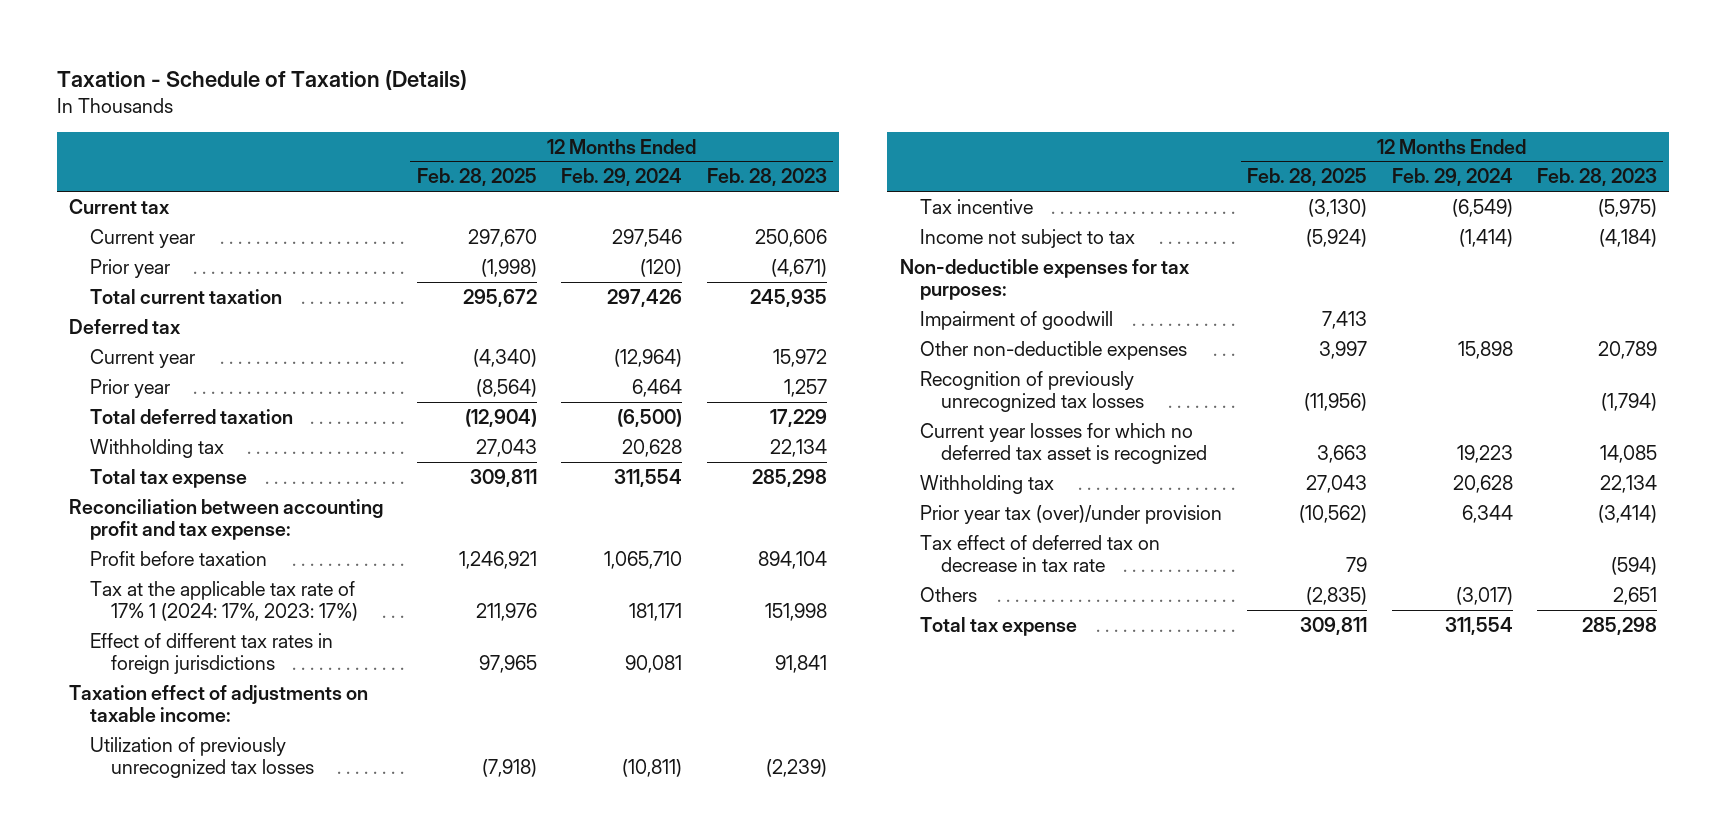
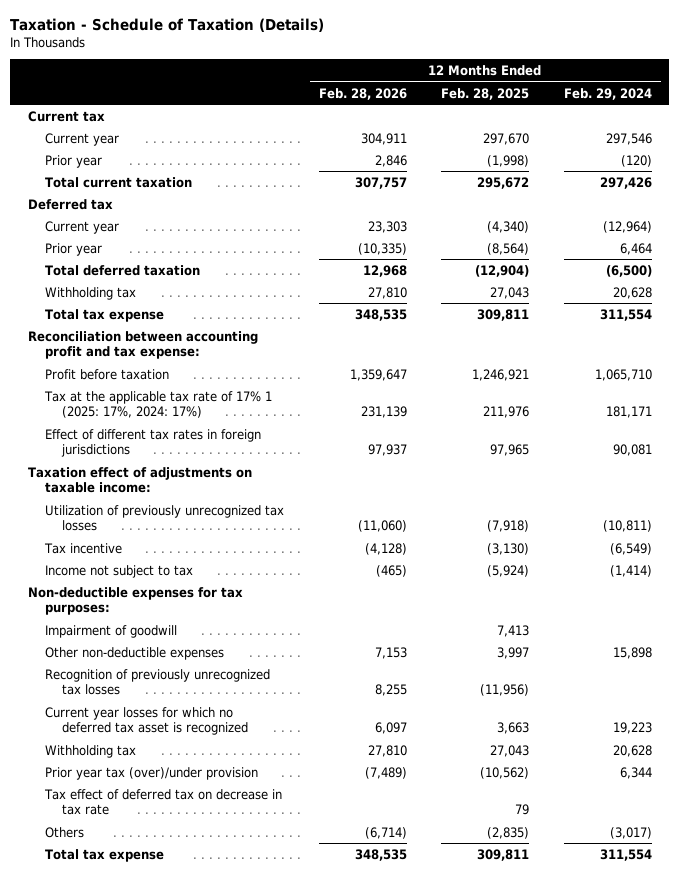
- | 12 Months Ended Feb. 28, 2025 | 12 Months Ended Feb. 29, 2024 | 12 Months Ended Feb. 28, 2023
+ | 12 Months Ended Feb. 28, 2026 | 12 Months Ended Feb. 28, 2025 | 12 Months Ended Feb. 29, 2024
- Tax at the applicable tax rate of 17% 1 (2024: 17%, 2023: 17%) | 211,976 | 181,171 | 151,998
+ Tax at the applicable tax rate of 17% 1 (2025: 17%, 2024: 17%) | 231,139 | 211,976 | 181,171

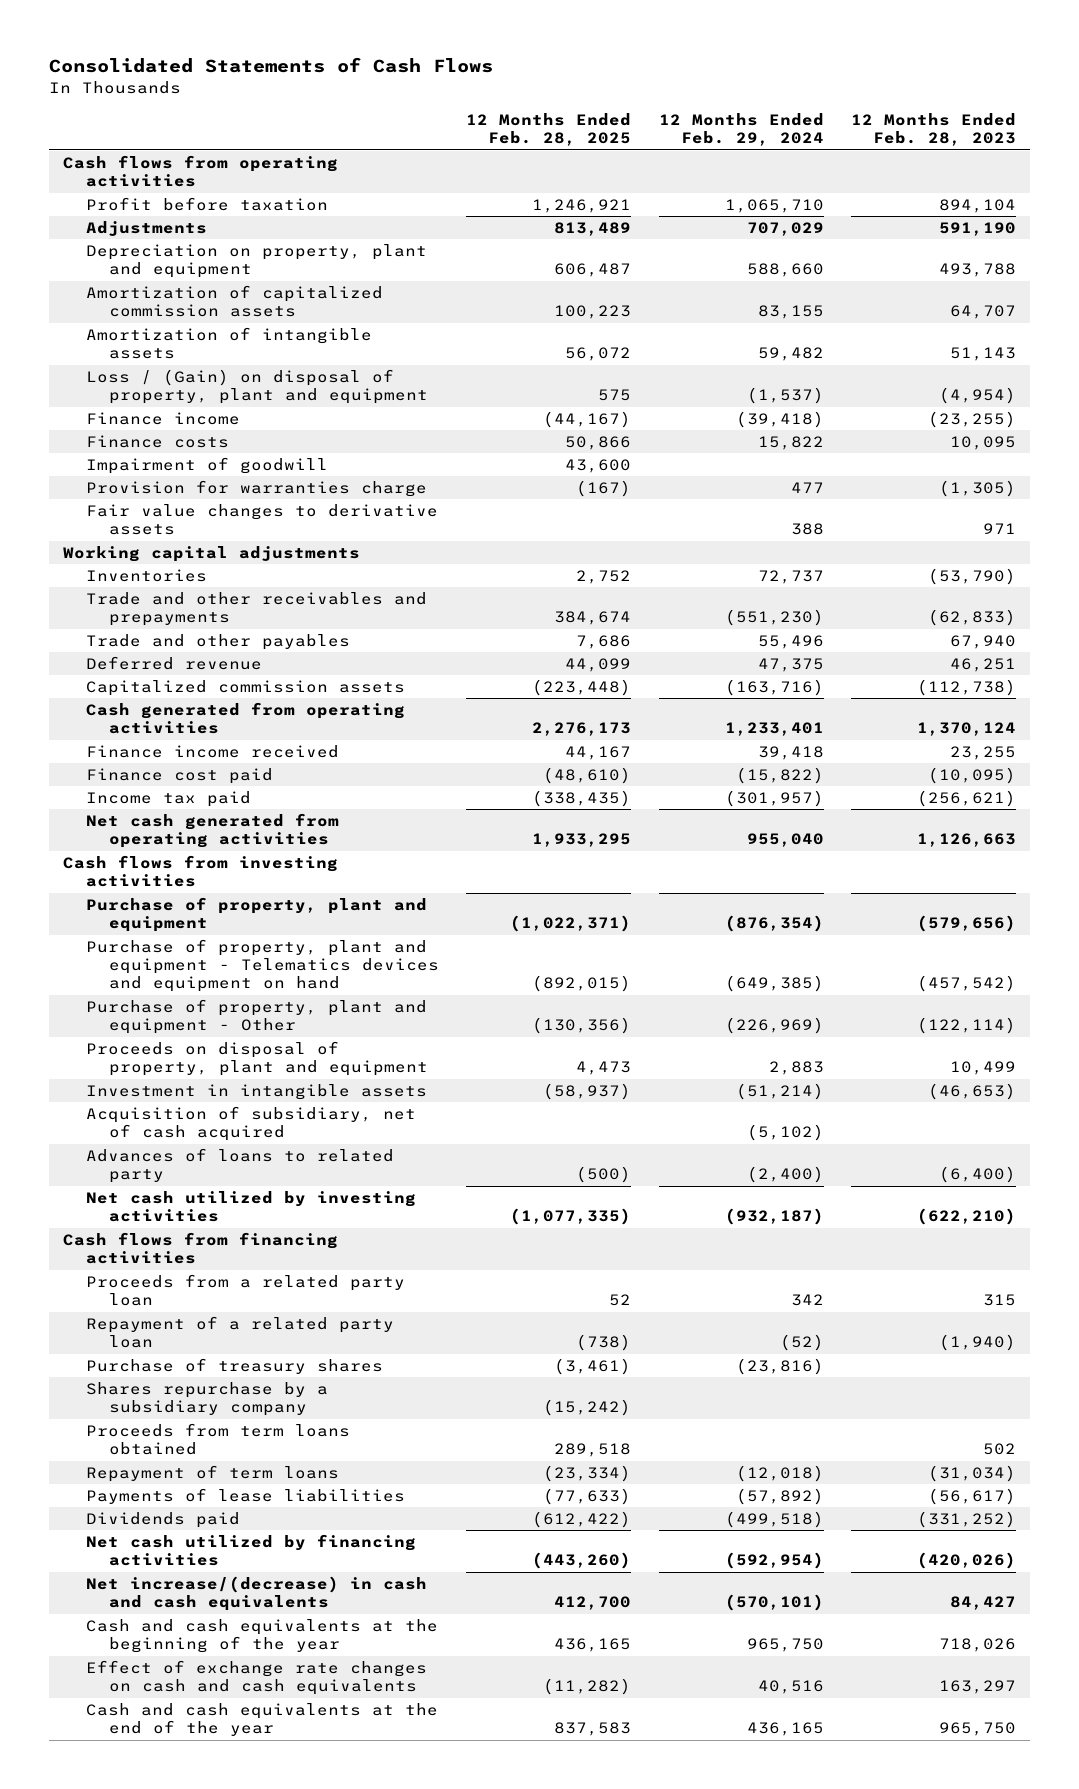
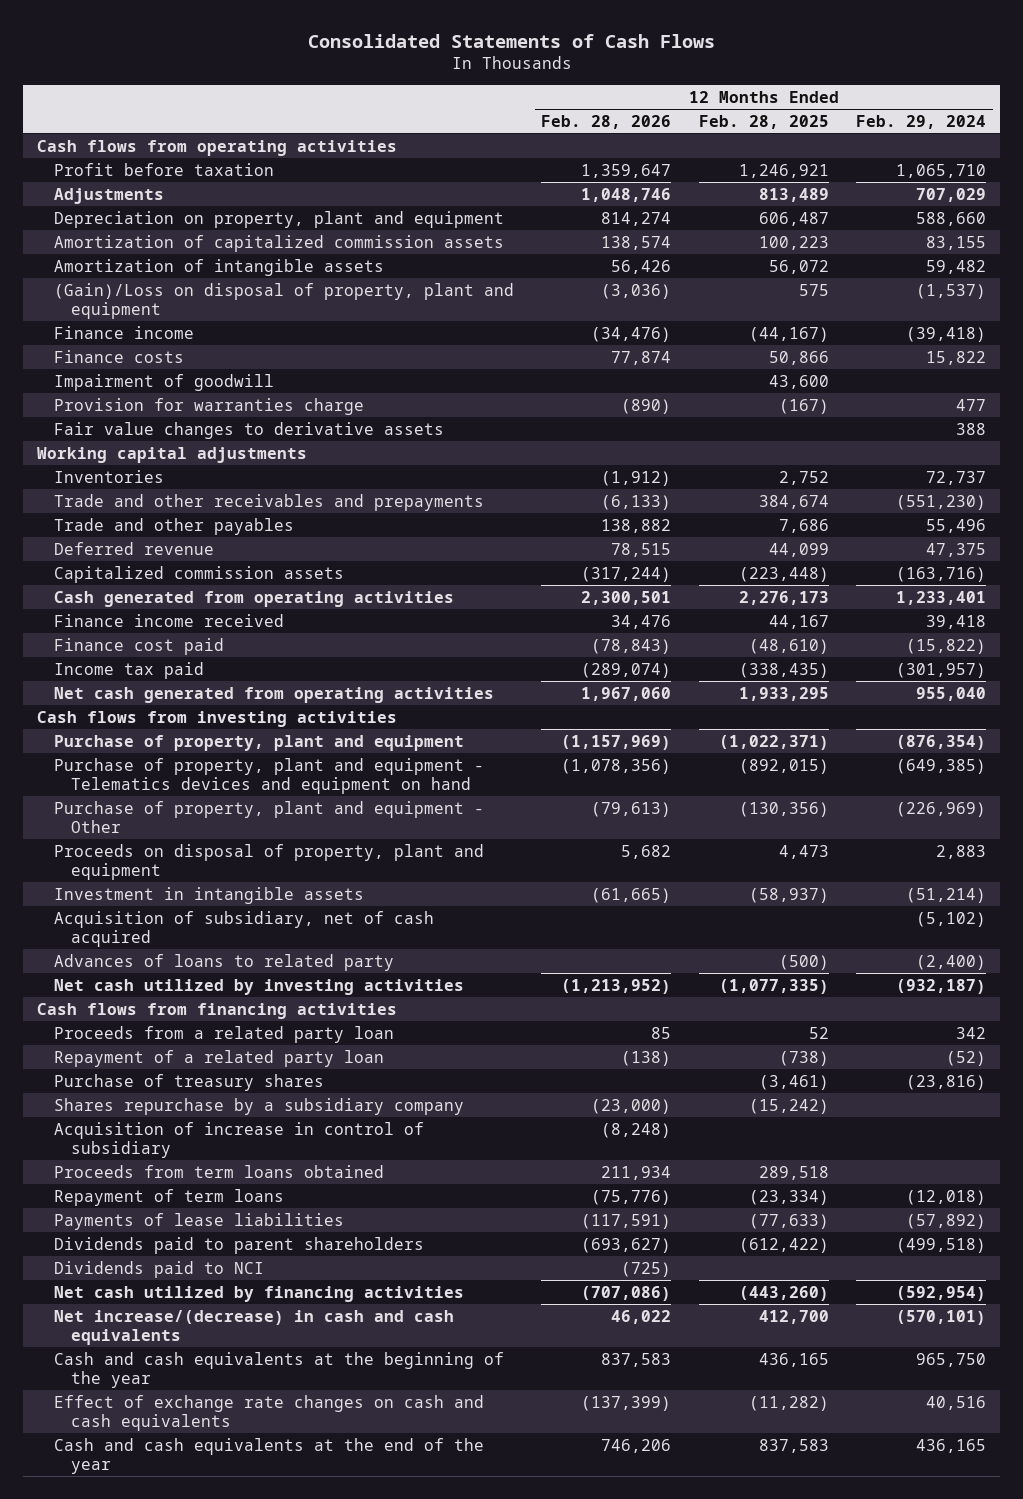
- | 12 Months Ended Feb. 28, 2025 | 12 Months Ended Feb. 29, 2024 | 12 Months Ended Feb. 28, 2023
+ | 12 Months Ended Feb. 28, 2026 | 12 Months Ended Feb. 28, 2025 | 12 Months Ended Feb. 29, 2024
- Loss / (Gain) on disposal of property, plant and equipment | 575 | (1,537) | (4,954)
+ (Gain)/Loss on disposal of property, plant and equipment | (3,036) | 575 | (1,537)
+ Acquisition of increase in control of subsidiary | (8,248) | |
- Dividends paid | (612,422) | (499,518) | (331,252)
+ Dividends paid to parent shareholders | (693,627) | (612,422) | (499,518)
+ Dividends paid to NCI | (725) | |

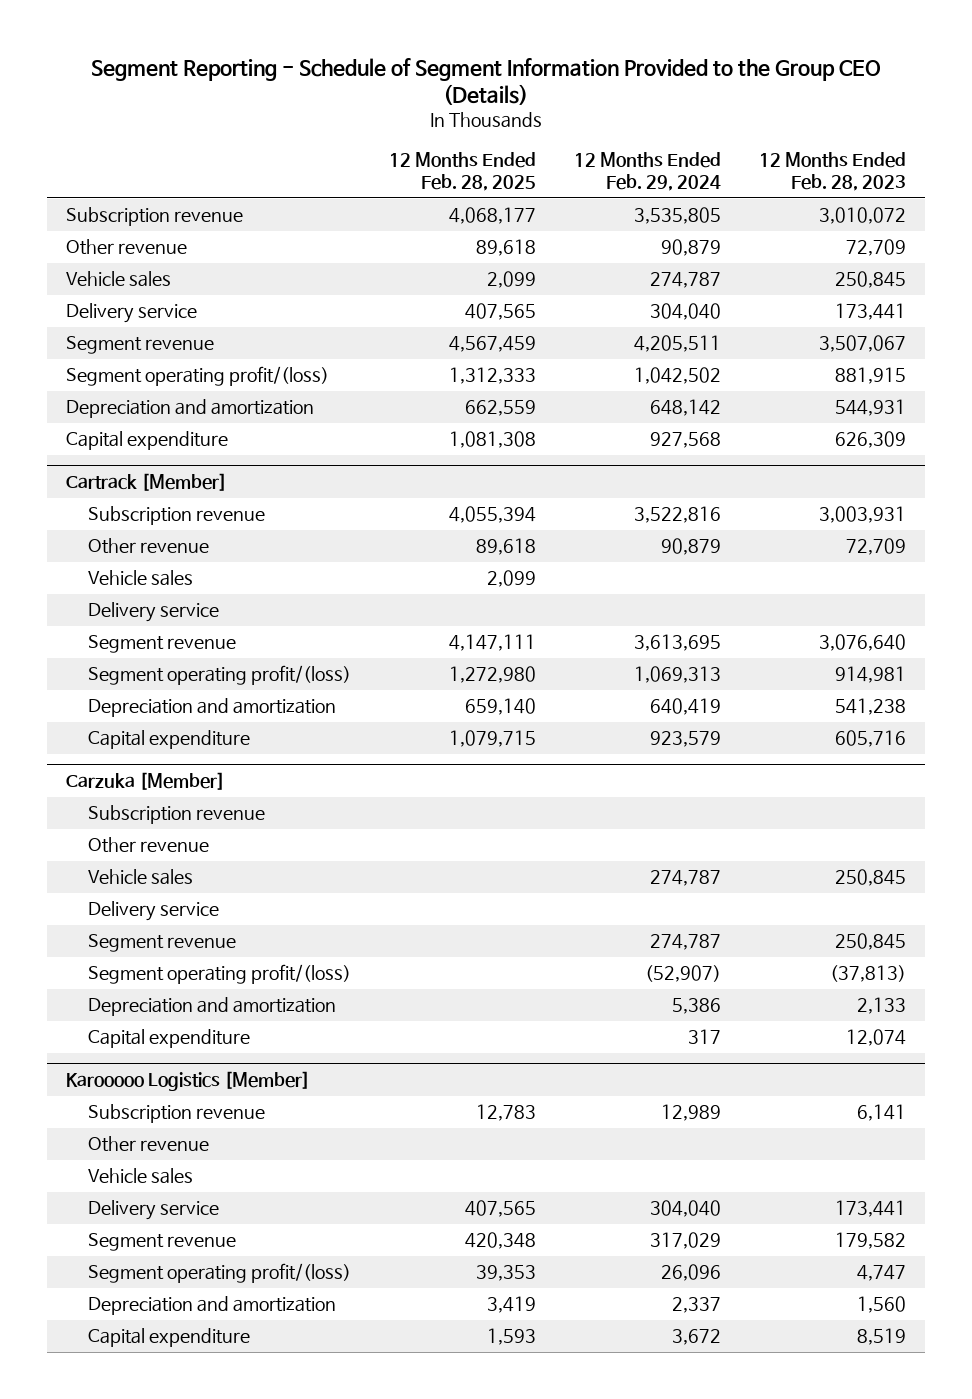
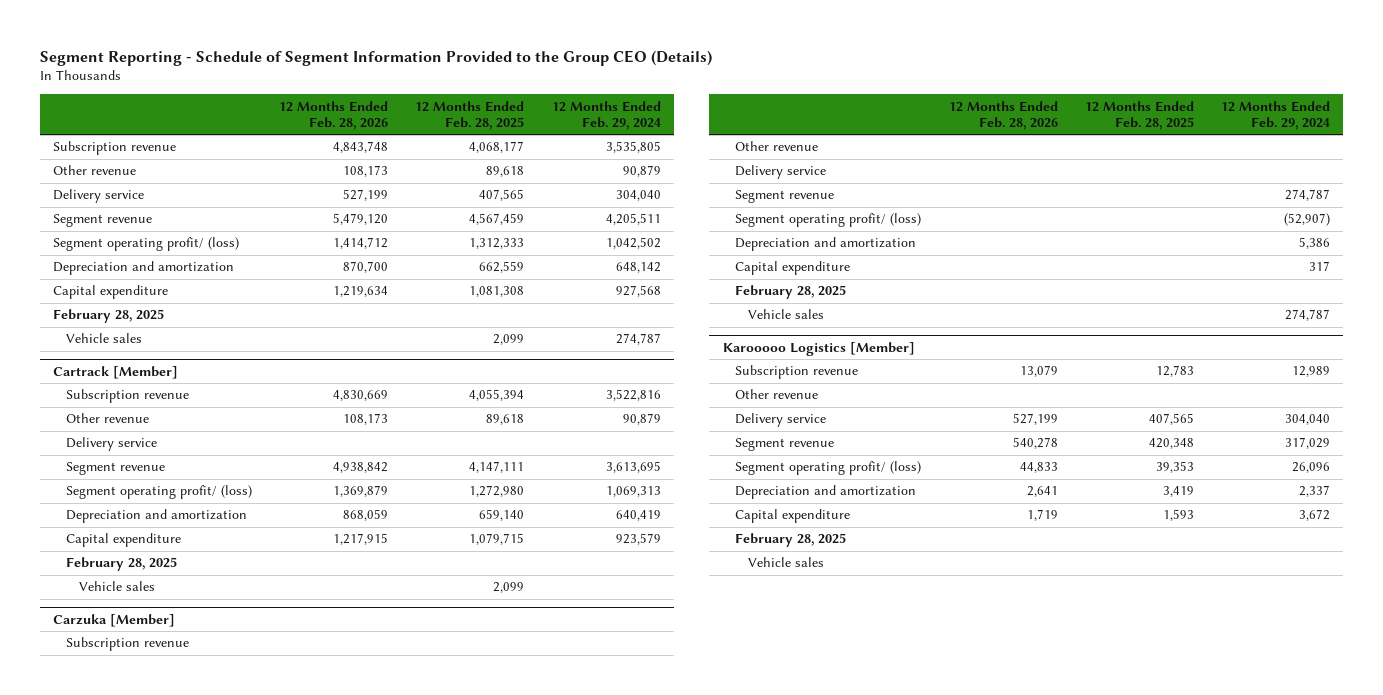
- | 12 Months Ended Feb. 28, 2025 | 12 Months Ended Feb. 29, 2024 | 12 Months Ended Feb. 28, 2023
+ | 12 Months Ended Feb. 28, 2026 | 12 Months Ended Feb. 28, 2025 | 12 Months Ended Feb. 29, 2024
- Segment operating profit/(loss) | 1,312,333 | 1,042,502 | 881,915
+ Segment operating profit/ (loss) | 1,414,712 | 1,312,333 | 1,042,502
+ February 28, 2025
moved down: Vehicle sales | | 2,099 | 274,787
@ Cartrack [Member]
- Segment operating profit/(loss) | 1,272,980 | 1,069,313 | 914,981
+ Segment operating profit/ (loss) | 1,369,879 | 1,272,980 | 1,069,313
+ February 28, 2025
moved down: Vehicle sales | | 2,099 |
@ Carzuka [Member]
- Segment operating profit/(loss) | | (52,907) | (37,813)
+ Segment operating profit/ (loss) | | | (52,907)
+ February 28, 2025
moved down: Vehicle sales | | | 274,787
@ Karooooo Logistics [Member]
- Segment operating profit/(loss) | 39,353 | 26,096 | 4,747
+ Segment operating profit/ (loss) | 44,833 | 39,353 | 26,096
+ February 28, 2025
moved down: Vehicle sales

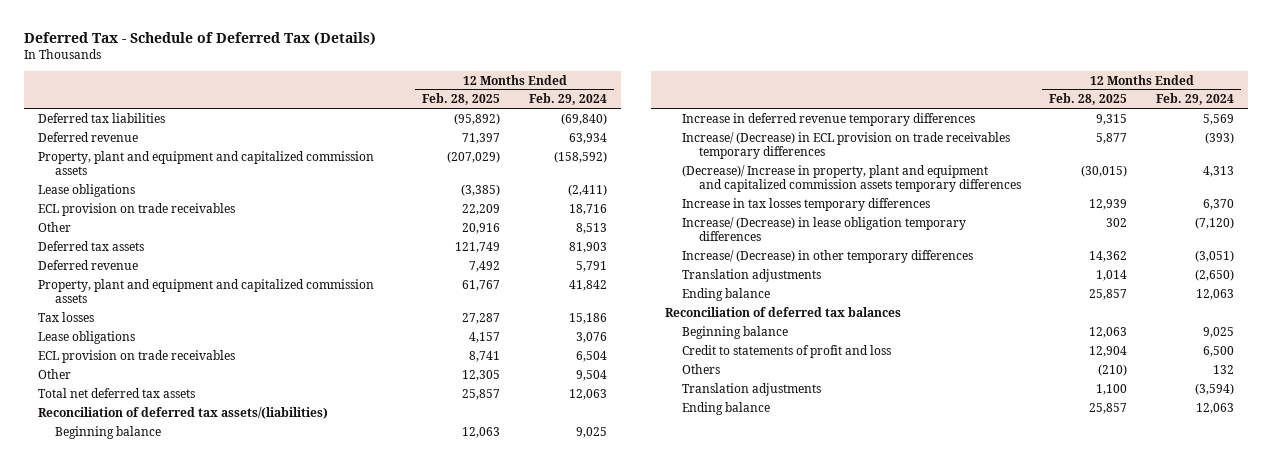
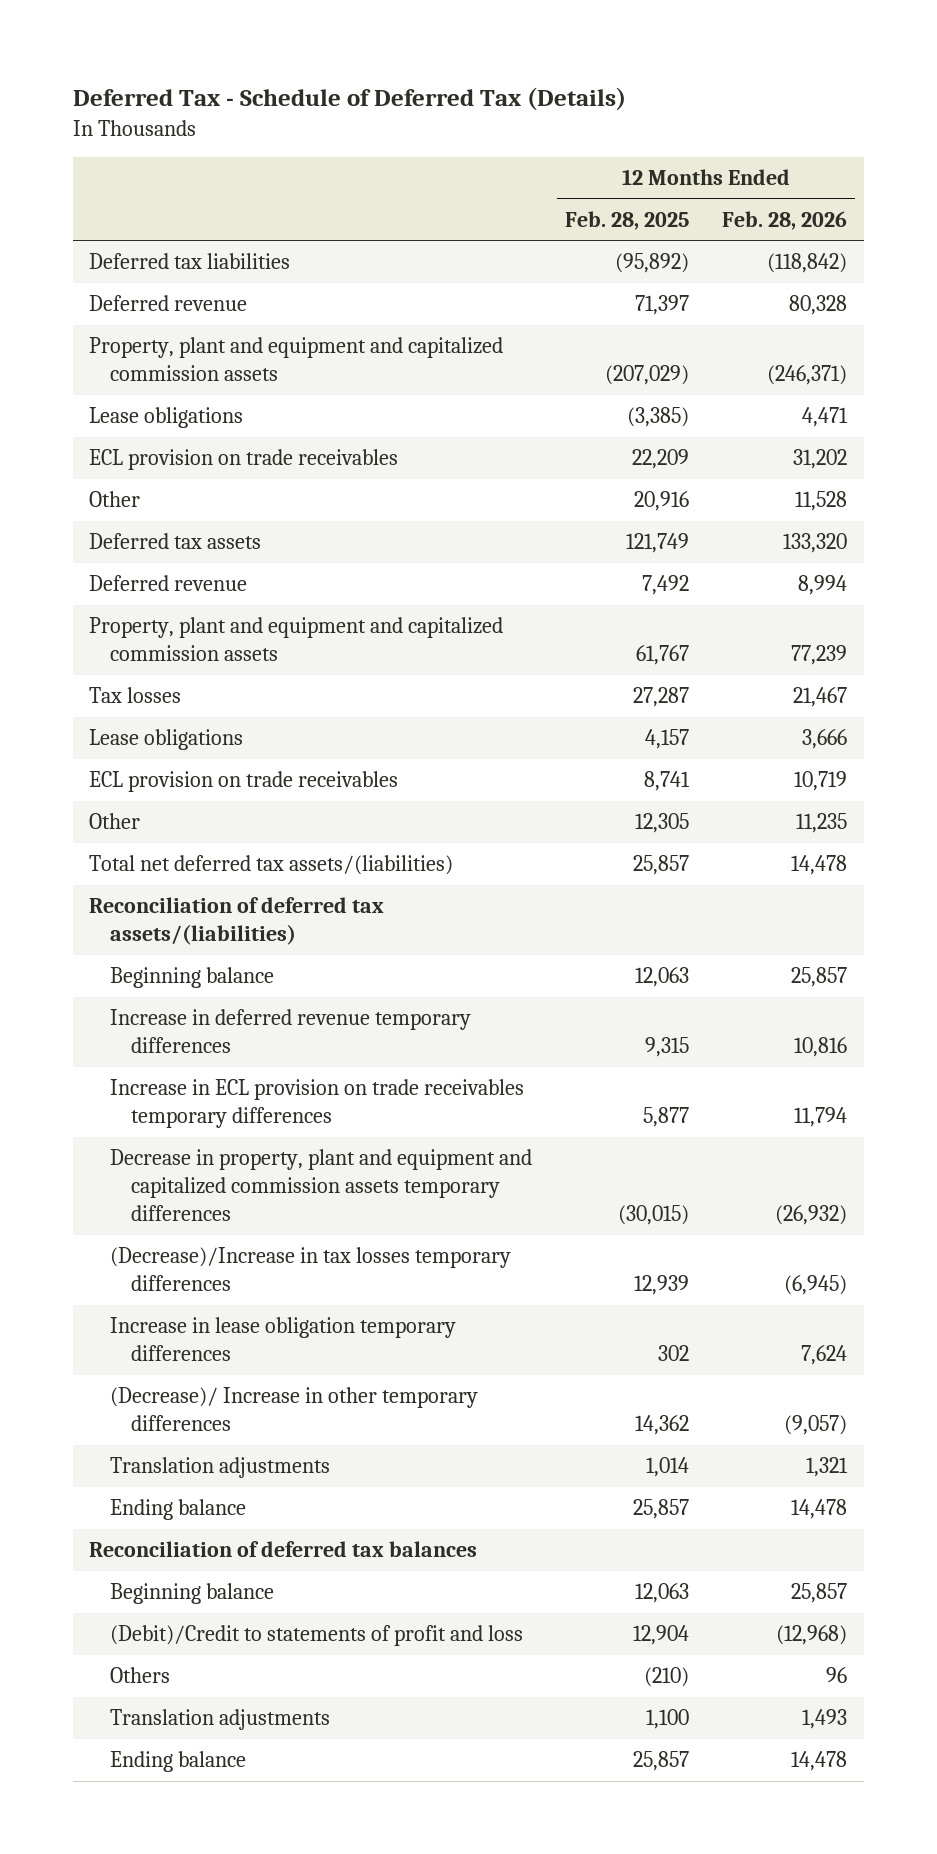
- | 12 Months Ended Feb. 28, 2025 | 12 Months Ended Feb. 29, 2024
+ | 12 Months Ended Feb. 28, 2025 | 12 Months Ended Feb. 28, 2026
- Total net deferred tax assets | 25,857 | 12,063
+ Total net deferred tax assets/(liabilities) | 25,857 | 14,478
- Increase/ (Decrease) in ECL provision on trade receivables temporary differences | 5,877 | (393)
- (Decrease)/ Increase in property, plant and equipment and capitalized commission assets temporary differences | (30,015) | 4,313
- Increase in tax losses temporary differences | 12,939 | 6,370
- Increase/ (Decrease) in lease obligation temporary differences | 302 | (7,120)
- Increase/ (Decrease) in other temporary differences | 14,362 | (3,051)
+ Increase in ECL provision on trade receivables temporary differences | 5,877 | 11,794
+ Decrease in property, plant and equipment and capitalized commission assets temporary differences | (30,015) | (26,932)
+ (Decrease)/Increase in tax losses temporary differences | 12,939 | (6,945)
+ Increase in lease obligation temporary differences | 302 | 7,624
+ (Decrease)/ Increase in other temporary differences | 14,362 | (9,057)
- Credit to statements of profit and loss | 12,904 | 6,500
+ (Debit)/Credit to statements of profit and loss | 12,904 | (12,968)

